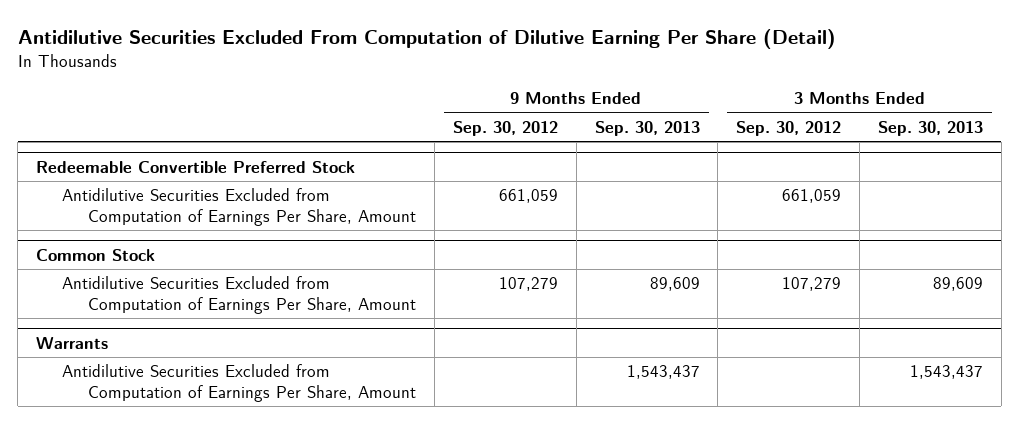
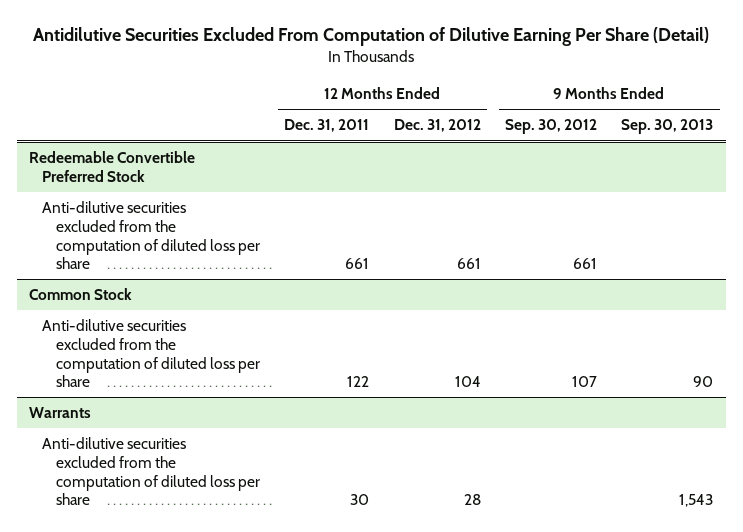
- | 9 Months Ended Sep. 30, 2012 | 9 Months Ended Sep. 30, 2013 | 3 Months Ended Sep. 30, 2012 | 3 Months Ended Sep. 30, 2013
+ | 12 Months Ended Dec. 31, 2011 | 12 Months Ended Dec. 31, 2012 | 9 Months Ended Sep. 30, 2012 | 9 Months Ended Sep. 30, 2013
@ Redeemable Convertible Preferred Stock
- Antidilutive Securities Excluded from Computation of Earnings Per Share, Amount | 661,059 | | 661,059 |
+ Anti-dilutive securities excluded from the computation of diluted loss per share | 661 | 661 | 661 |
@ Common Stock
- Antidilutive Securities Excluded from Computation of Earnings Per Share, Amount | 107,279 | 89,609 | 107,279 | 89,609
+ Anti-dilutive securities excluded from the computation of diluted loss per share | 122 | 104 | 107 | 90
@ Warrants
- Antidilutive Securities Excluded from Computation of Earnings Per Share, Amount | | 1,543,437 | | 1,543,437
+ Anti-dilutive securities excluded from the computation of diluted loss per share | 30 | 28 | | 1,543

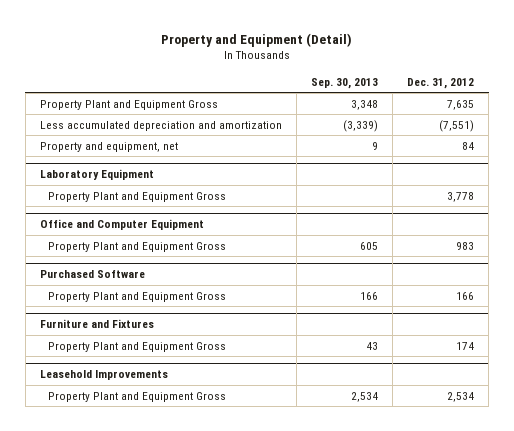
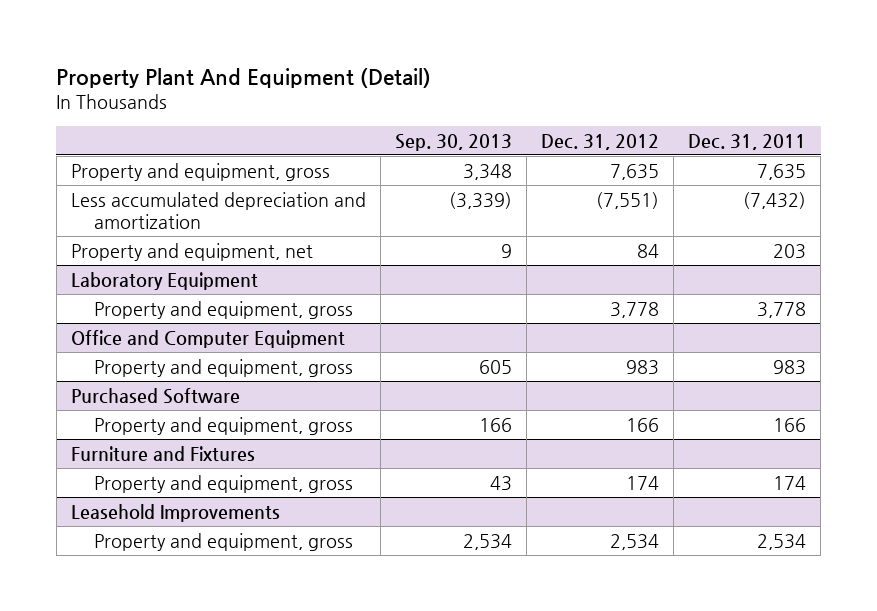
- Property and Equipment (Detail)
+ Property Plant And Equipment (Detail)
- | Sep. 30, 2013 | Dec. 31, 2012
+ | Sep. 30, 2013 | Dec. 31, 2012 | Dec. 31, 2011
- Property Plant and Equipment Gross | 3,348 | 7,635
+ Property and equipment, gross | 3,348 | 7,635 | 7,635
@ Laboratory Equipment
- Property Plant and Equipment Gross | | 3,778
+ Property and equipment, gross | | 3,778 | 3,778
@ Office and Computer Equipment
- Property Plant and Equipment Gross | 605 | 983
+ Property and equipment, gross | 605 | 983 | 983
@ Purchased Software
- Property Plant and Equipment Gross | 166 | 166
+ Property and equipment, gross | 166 | 166 | 166
@ Furniture and Fixtures
- Property Plant and Equipment Gross | 43 | 174
+ Property and equipment, gross | 43 | 174 | 174
@ Leasehold Improvements
- Property Plant and Equipment Gross | 2,534 | 2,534
+ Property and equipment, gross | 2,534 | 2,534 | 2,534

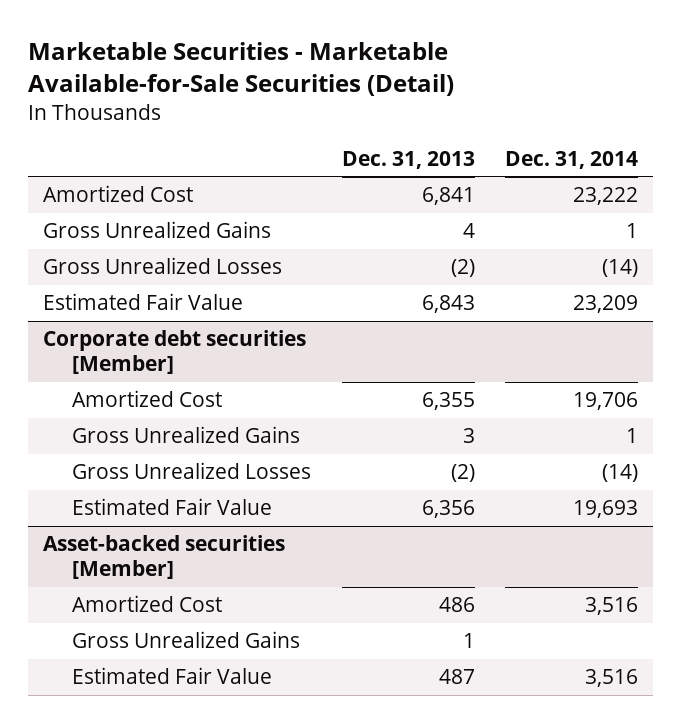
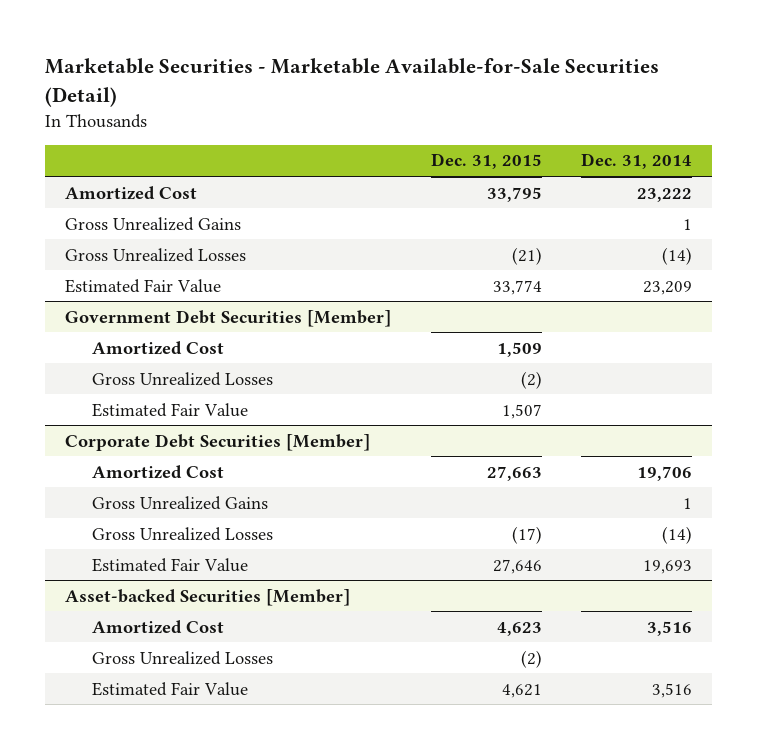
- | Dec. 31, 2013 | Dec. 31, 2014
+ | Dec. 31, 2015 | Dec. 31, 2014
- Corporate debt securities [Member]
+ Government Debt Securities [Member]
+ Amortized Cost | 1,509 |
+ Gross Unrealized Losses | (2) |
+ Estimated Fair Value | 1,507 |
+ Corporate Debt Securities [Member]
- Asset-backed securities [Member]
+ Asset-backed Securities [Member]
- Gross Unrealized Gains | 1 |
+ Gross Unrealized Losses | (2) |

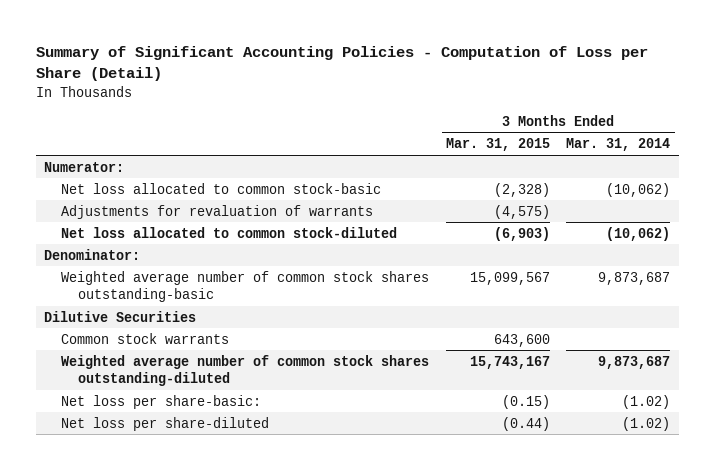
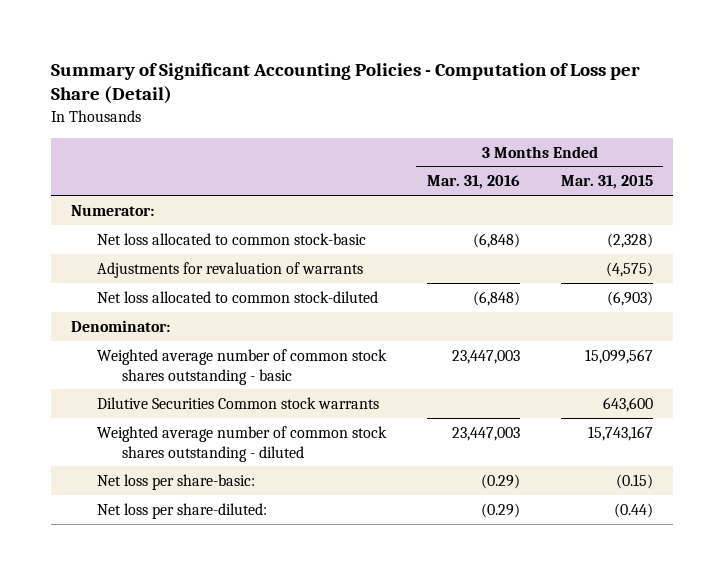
- | 3 Months Ended Mar. 31, 2015 | 3 Months Ended Mar. 31, 2014
+ | 3 Months Ended Mar. 31, 2016 | 3 Months Ended Mar. 31, 2015
- Weighted average number of common stock shares outstanding-basic | 15,099,567 | 9,873,687
- Dilutive Securities
- Common stock warrants | 643,600 |
- Weighted average number of common stock shares outstanding-diluted | 15,743,167 | 9,873,687
+ Weighted average number of common stock shares outstanding - basic | 23,447,003 | 15,099,567
+ Dilutive Securities Common stock warrants | | 643,600
+ Weighted average number of common stock shares outstanding - diluted | 23,447,003 | 15,743,167
- Net loss per share-diluted | (0.44) | (1.02)
+ Net loss per share-diluted: | (0.29) | (0.44)

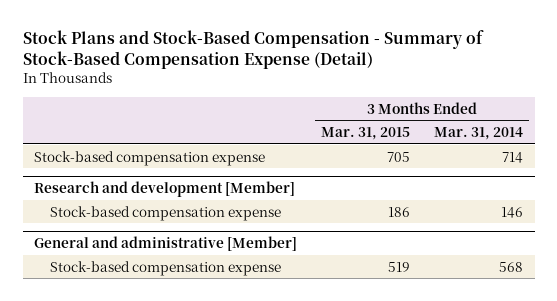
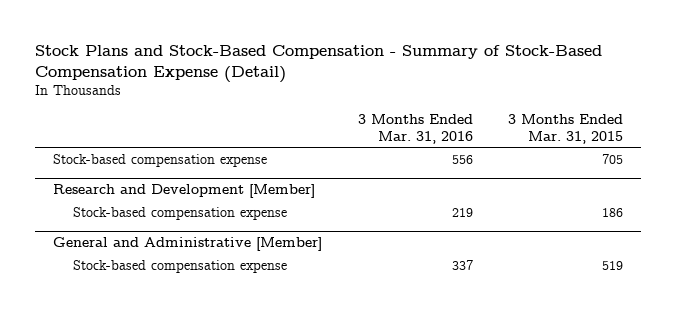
- | 3 Months Ended Mar. 31, 2015 | 3 Months Ended Mar. 31, 2014
+ | 3 Months Ended Mar. 31, 2016 | 3 Months Ended Mar. 31, 2015
- Research and development [Member]
+ Research and Development [Member]
- General and administrative [Member]
+ General and Administrative [Member]

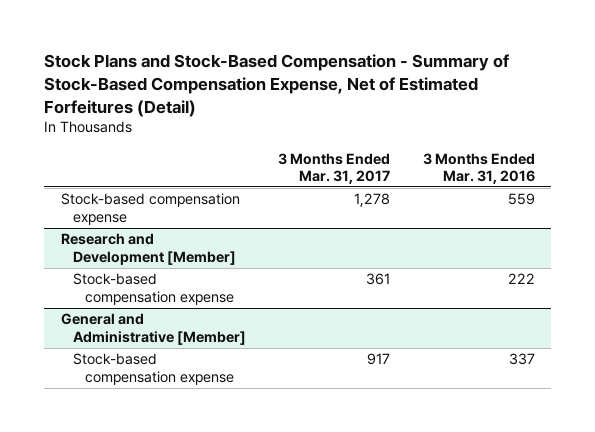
- Stock Plans and Stock-Based Compensation - Summary of Stock-Based Compensation Expense (Detail)
+ Stock Plans and Stock-Based Compensation - Summary of Stock-Based Compensation Expense, Net of Estimated Forfeitures (Detail)
- | 3 Months Ended Mar. 31, 2016 | 3 Months Ended Mar. 31, 2015
+ | 3 Months Ended Mar. 31, 2017 | 3 Months Ended Mar. 31, 2016
- Stock-based compensation expense | 556 | 705
+ Stock-based compensation expense | 1,278 | 559
@ Research and Development [Member]
- Stock-based compensation expense | 219 | 186
+ Stock-based compensation expense | 361 | 222

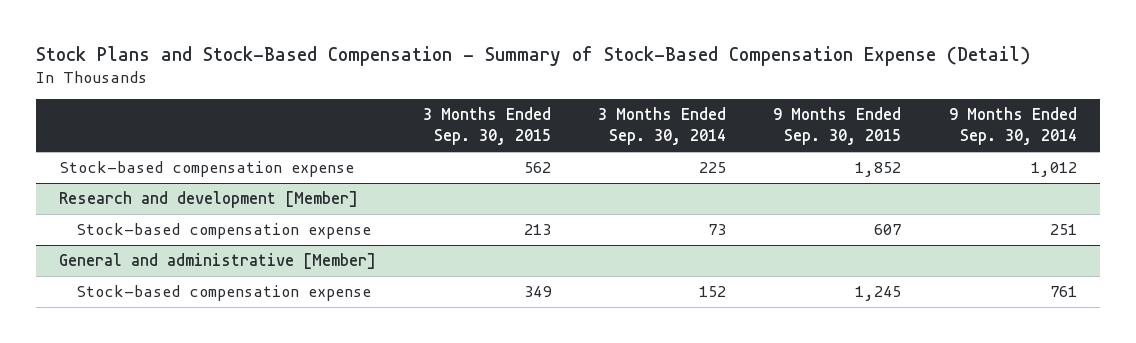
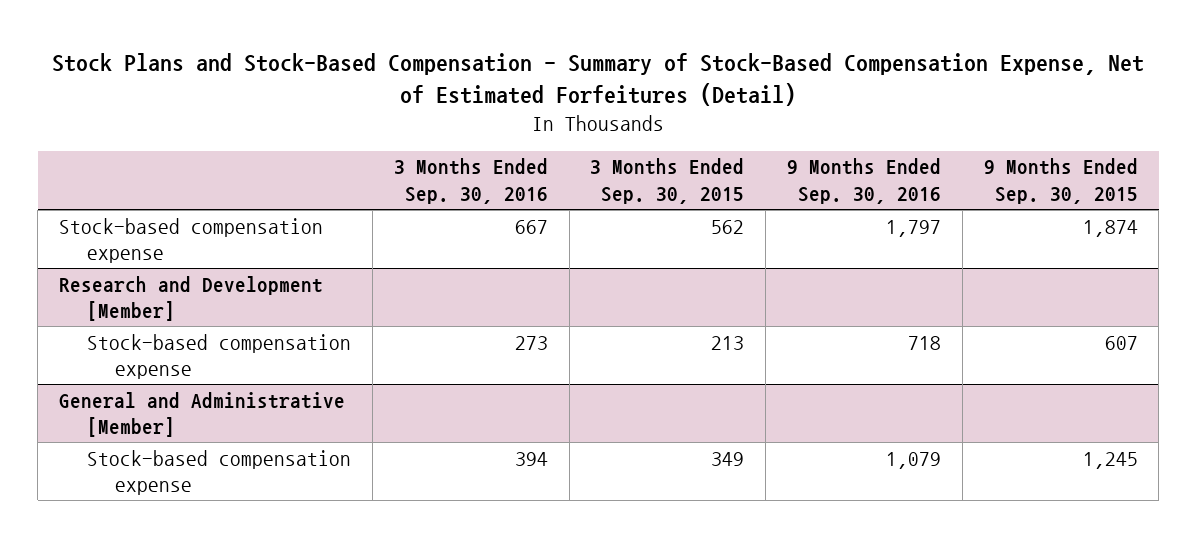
- Stock Plans and Stock-Based Compensation - Summary of Stock-Based Compensation Expense (Detail)
+ Stock Plans and Stock-Based Compensation - Summary of Stock-Based Compensation Expense, Net of Estimated Forfeitures (Detail)
- | 3 Months Ended Sep. 30, 2015 | 3 Months Ended Sep. 30, 2014 | 9 Months Ended Sep. 30, 2015 | 9 Months Ended Sep. 30, 2014
+ | 3 Months Ended Sep. 30, 2016 | 3 Months Ended Sep. 30, 2015 | 9 Months Ended Sep. 30, 2016 | 9 Months Ended Sep. 30, 2015
- Stock-based compensation expense | 562 | 225 | 1,852 | 1,012
- Research and development [Member]
+ Stock-based compensation expense | 667 | 562 | 1,797 | 1,874
+ Research and Development [Member]
- General and administrative [Member]
+ General and Administrative [Member]

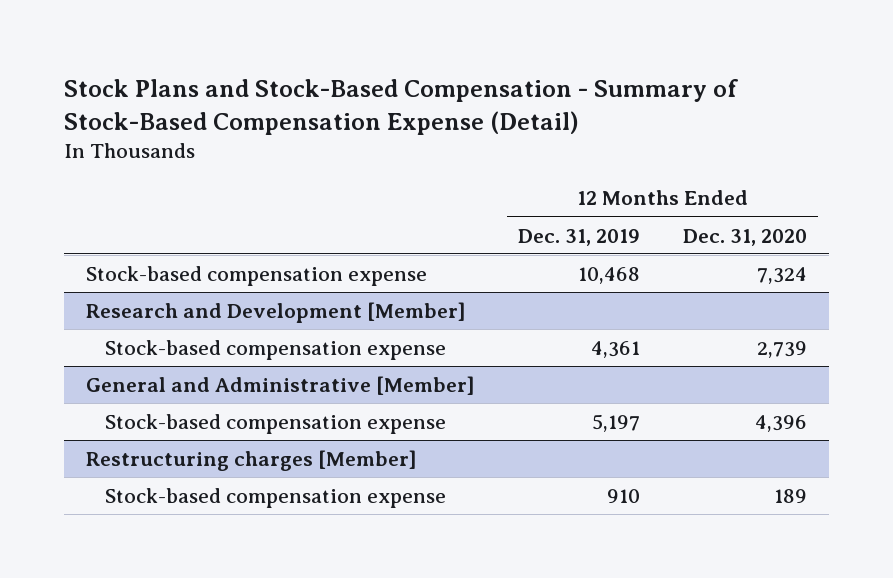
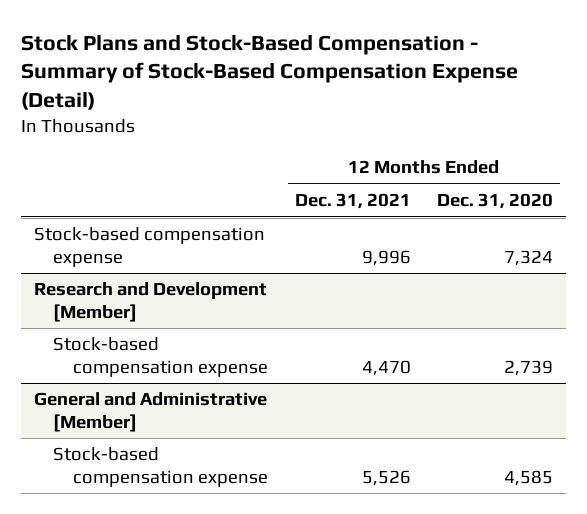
- | 12 Months Ended Dec. 31, 2019 | 12 Months Ended Dec. 31, 2020
+ | 12 Months Ended Dec. 31, 2021 | 12 Months Ended Dec. 31, 2020
@ General and Administrative [Member]
- Stock-based compensation expense | 5,197 | 4,396
- Restructuring charges [Member]
- Stock-based compensation expense | 910 | 189
@ General and Administrative [Member]
+ Stock-based compensation expense | 5,526 | 4,585

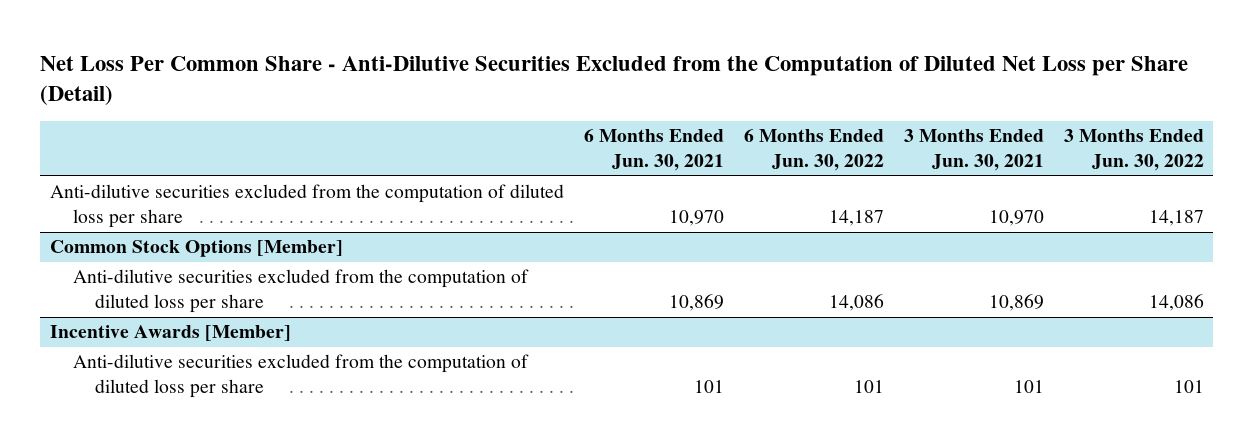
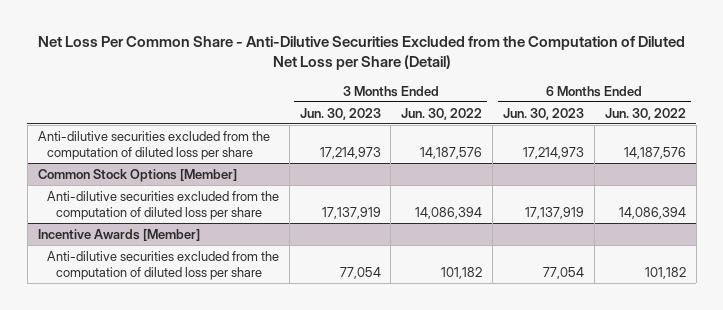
- | 6 Months Ended Jun. 30, 2021 | 6 Months Ended Jun. 30, 2022 | 3 Months Ended Jun. 30, 2021 | 3 Months Ended Jun. 30, 2022
+ | 3 Months Ended Jun. 30, 2023 | 3 Months Ended Jun. 30, 2022 | 6 Months Ended Jun. 30, 2023 | 6 Months Ended Jun. 30, 2022
- Anti-dilutive securities excluded from the computation of diluted loss per share | 10,970 | 14,187 | 10,970 | 14,187
+ Anti-dilutive securities excluded from the computation of diluted loss per share | 17,214,973 | 14,187,576 | 17,214,973 | 14,187,576
@ Common Stock Options [Member]
- Anti-dilutive securities excluded from the computation of diluted loss per share | 10,869 | 14,086 | 10,869 | 14,086
+ Anti-dilutive securities excluded from the computation of diluted loss per share | 17,137,919 | 14,086,394 | 17,137,919 | 14,086,394
@ Incentive Awards [Member]
- Anti-dilutive securities excluded from the computation of diluted loss per share | 101 | 101 | 101 | 101
+ Anti-dilutive securities excluded from the computation of diluted loss per share | 77,054 | 101,182 | 77,054 | 101,182

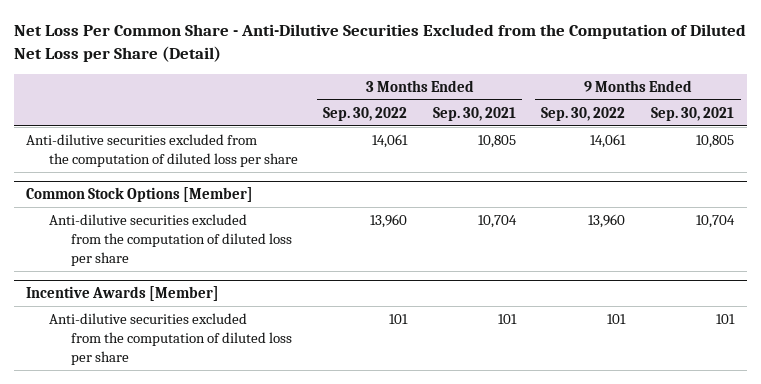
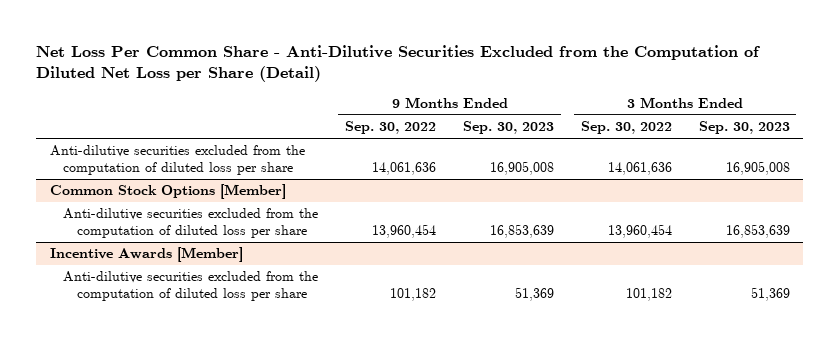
- | 3 Months Ended Sep. 30, 2022 | 3 Months Ended Sep. 30, 2021 | 9 Months Ended Sep. 30, 2022 | 9 Months Ended Sep. 30, 2021
+ | 9 Months Ended Sep. 30, 2022 | 9 Months Ended Sep. 30, 2023 | 3 Months Ended Sep. 30, 2022 | 3 Months Ended Sep. 30, 2023
- Anti-dilutive securities excluded from the computation of diluted loss per share | 14,061 | 10,805 | 14,061 | 10,805
+ Anti-dilutive securities excluded from the computation of diluted loss per share | 14,061,636 | 16,905,008 | 14,061,636 | 16,905,008
@ Common Stock Options [Member]
- Anti-dilutive securities excluded from the computation of diluted loss per share | 13,960 | 10,704 | 13,960 | 10,704
+ Anti-dilutive securities excluded from the computation of diluted loss per share | 13,960,454 | 16,853,639 | 13,960,454 | 16,853,639
@ Incentive Awards [Member]
- Anti-dilutive securities excluded from the computation of diluted loss per share | 101 | 101 | 101 | 101
+ Anti-dilutive securities excluded from the computation of diluted loss per share | 101,182 | 51,369 | 101,182 | 51,369

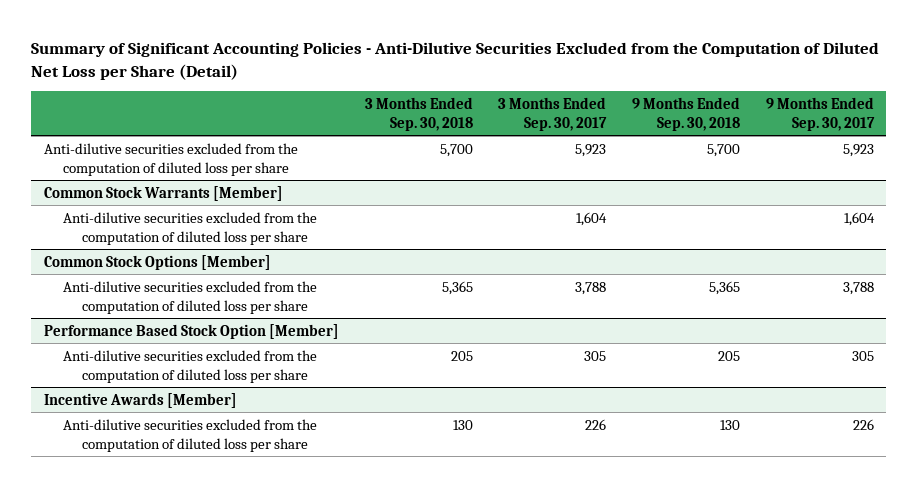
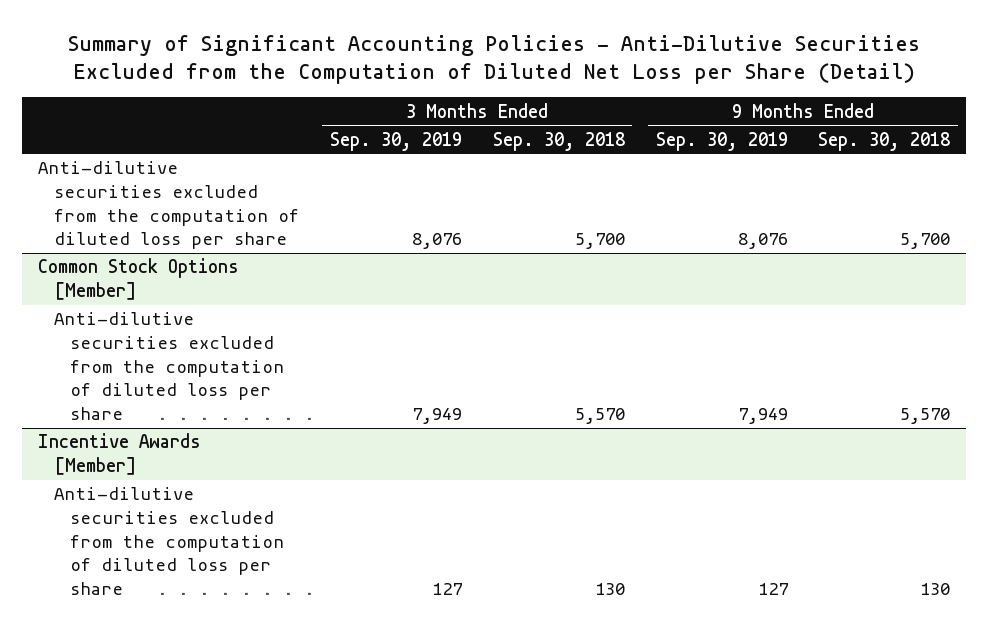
- | 3 Months Ended Sep. 30, 2018 | 3 Months Ended Sep. 30, 2017 | 9 Months Ended Sep. 30, 2018 | 9 Months Ended Sep. 30, 2017
+ | 3 Months Ended Sep. 30, 2019 | 3 Months Ended Sep. 30, 2018 | 9 Months Ended Sep. 30, 2019 | 9 Months Ended Sep. 30, 2018
- Common Stock Warrants [Member]
- Anti-dilutive securities excluded from the computation of diluted loss per share | | 1,604 | | 1,604
@ Common Stock Options [Member]
- Anti-dilutive securities excluded from the computation of diluted loss per share | 5,365 | 3,788 | 5,365 | 3,788
- Performance Based Stock Option [Member]
- Anti-dilutive securities excluded from the computation of diluted loss per share | 205 | 305 | 205 | 305
@ Common Stock Options [Member]
+ Anti-dilutive securities excluded from the computation of diluted loss per share | 7,949 | 5,570 | 7,949 | 5,570

